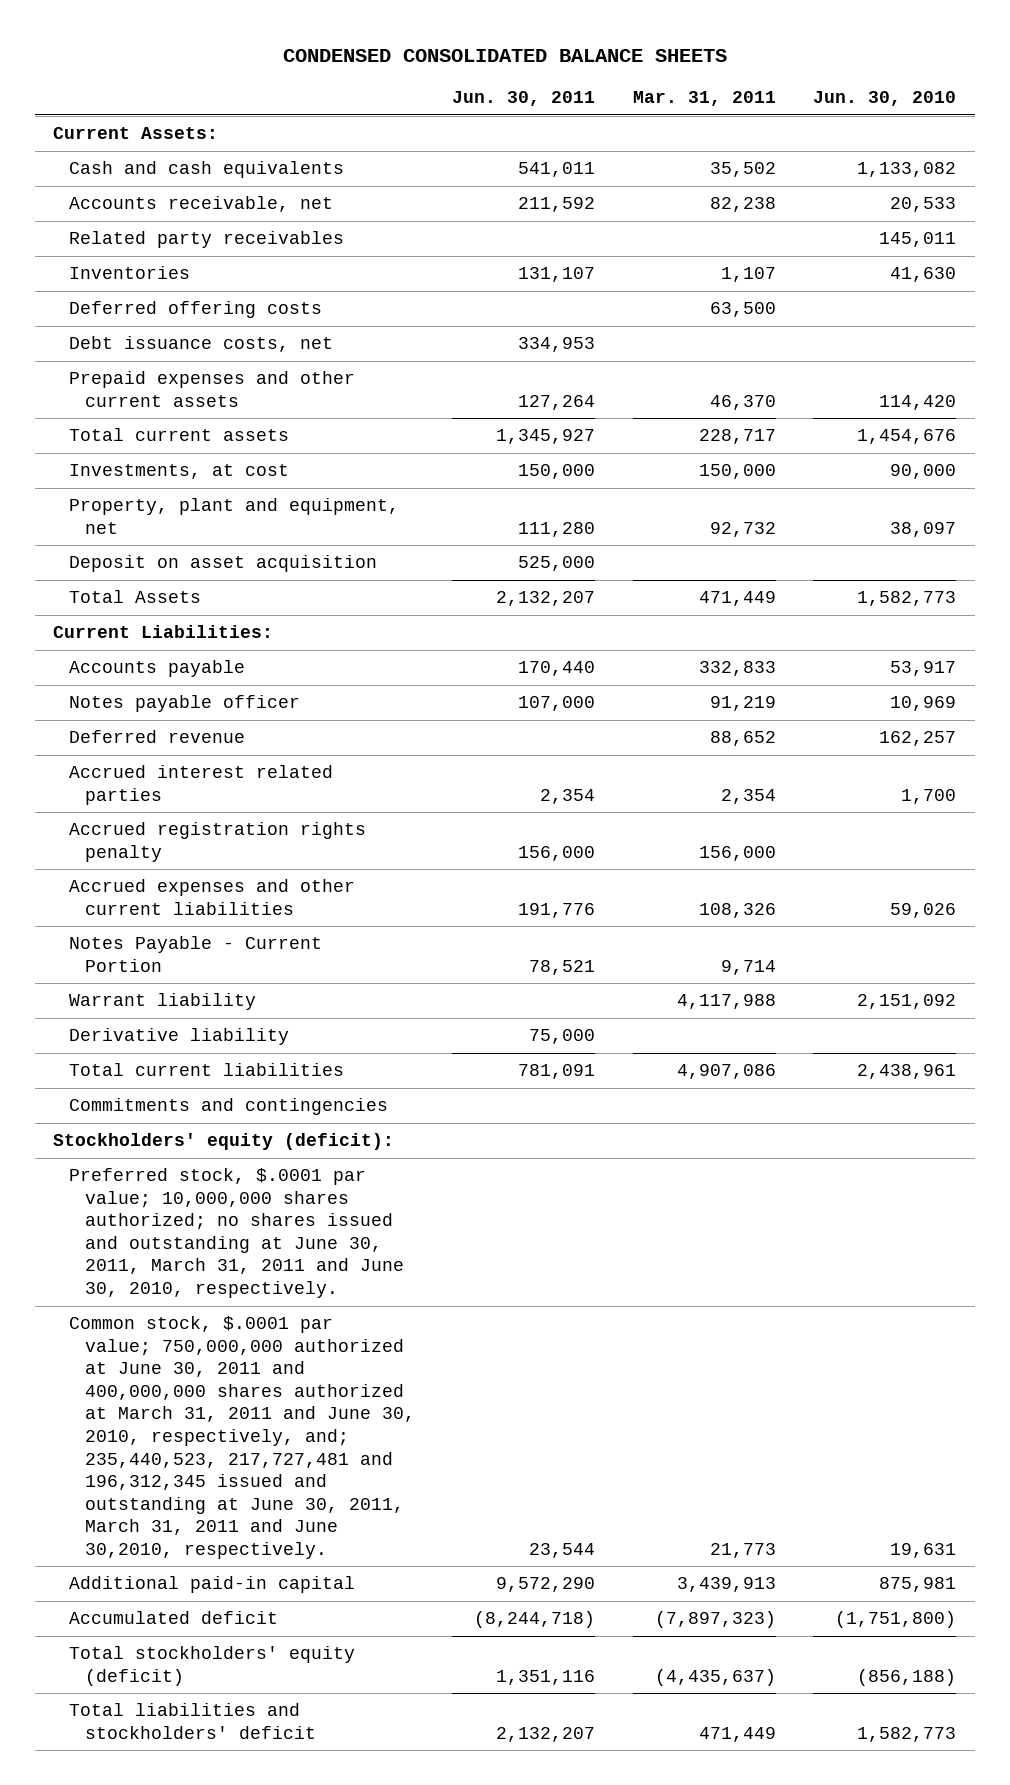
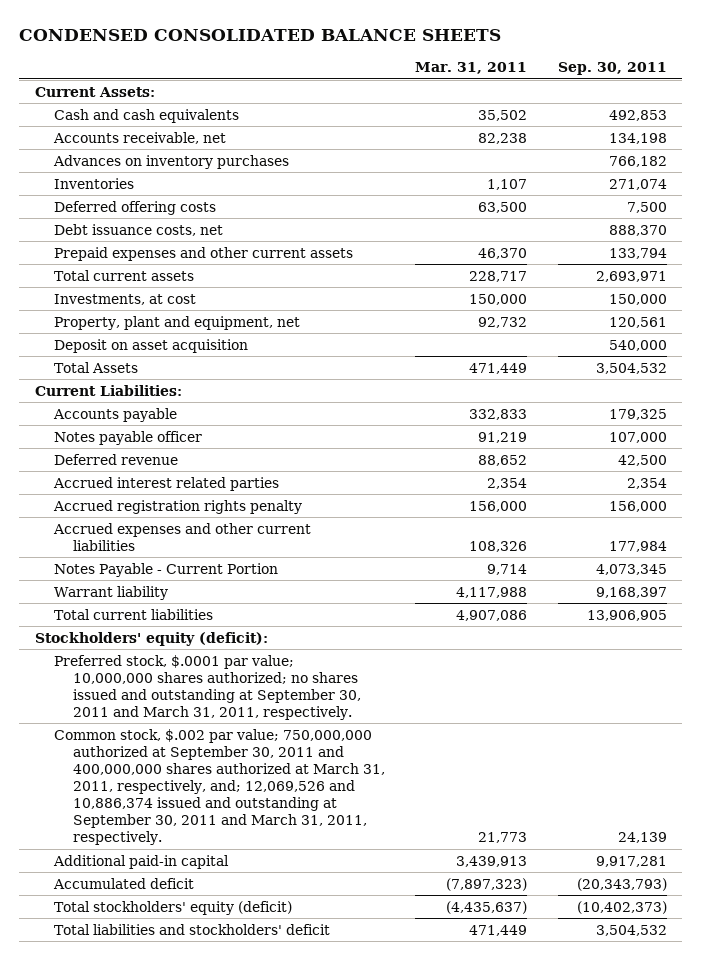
- | Jun. 30, 2011 | Mar. 31, 2011 | Jun. 30, 2010
+ | Mar. 31, 2011 | Sep. 30, 2011
- Related party receivables | | | 145,011
+ Advances on inventory purchases | | 766,182
- Derivative liability | 75,000 | |
- Commitments and contingencies
- Preferred stock, $.0001 par value; 10,000,000 shares authorized; no shares issued and outstanding at June 30, 2011, March 31, 2011 and June 30, 2010, respectively.
- Common stock, $.0001 par value; 750,000,000 authorized at June 30, 2011 and 400,000,000 shares authorized at March 31, 2011 and June 30, 2010, respectively, and; 235,440,523, 217,727,481 and 196,312,345 issued and outstanding at June 30, 2011, March 31, 2011 and June 30,2010, respectively. | 23,544 | 21,773 | 19,631
+ Preferred stock, $.0001 par value; 10,000,000 shares authorized; no shares issued and outstanding at September 30, 2011 and March 31, 2011, respectively.
+ Common stock, $.002 par value; 750,000,000 authorized at September 30, 2011 and 400,000,000 shares authorized at March 31, 2011, respectively, and; 12,069,526 and 10,886,374 issued and outstanding at September 30, 2011 and March 31, 2011, respectively. | 21,773 | 24,139

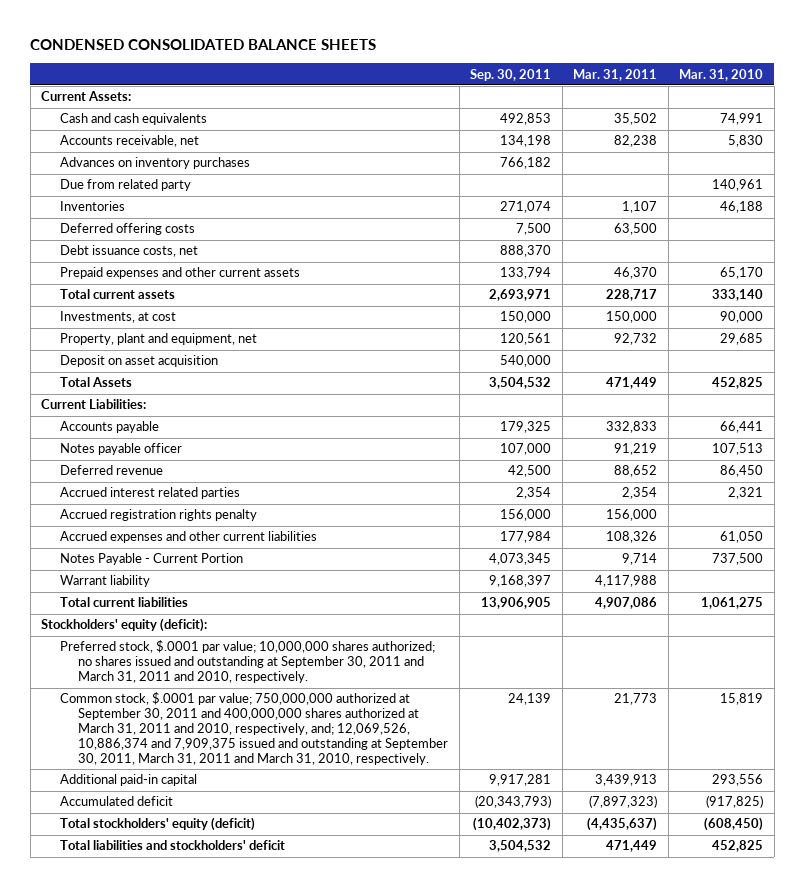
- | Mar. 31, 2011 | Sep. 30, 2011
+ | Sep. 30, 2011 | Mar. 31, 2011 | Mar. 31, 2010
+ Due from related party | | | 140,961
- Preferred stock, $.0001 par value; 10,000,000 shares authorized; no shares issued and outstanding at September 30, 2011 and March 31, 2011, respectively.
- Common stock, $.002 par value; 750,000,000 authorized at September 30, 2011 and 400,000,000 shares authorized at March 31, 2011, respectively, and; 12,069,526 and 10,886,374 issued and outstanding at September 30, 2011 and March 31, 2011, respectively. | 21,773 | 24,139
+ Preferred stock, $.0001 par value; 10,000,000 shares authorized; no shares issued and outstanding at September 30, 2011 and March 31, 2011 and 2010, respectively.
+ Common stock, $.0001 par value; 750,000,000 authorized at September 30, 2011 and 400,000,000 shares authorized at March 31, 2011 and 2010, respectively, and; 12,069,526, 10,886,374 and 7,909,375 issued and outstanding at September 30, 2011, March 31, 2011 and March 31, 2010, respectively. | 24,139 | 21,773 | 15,819

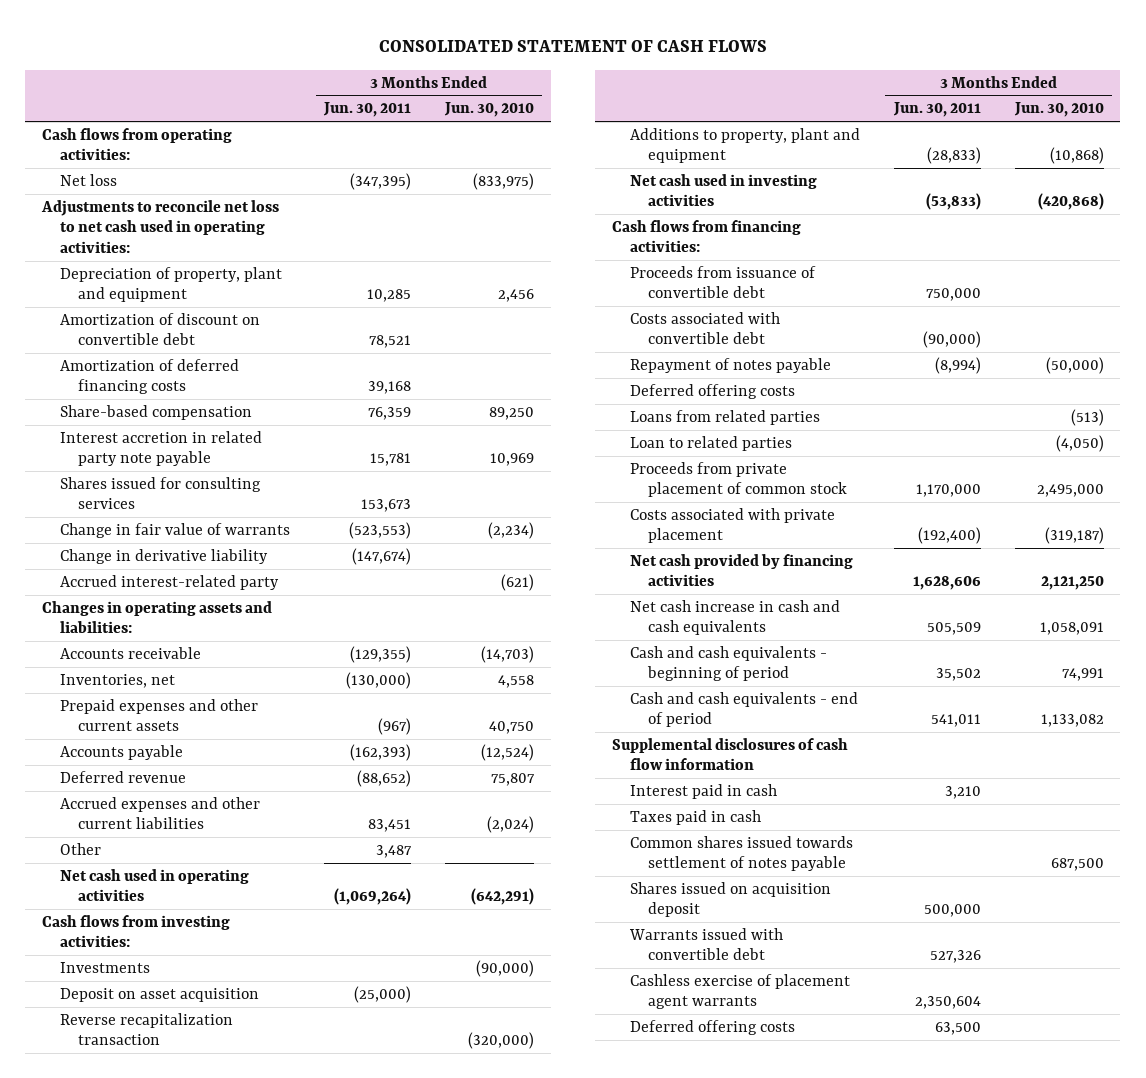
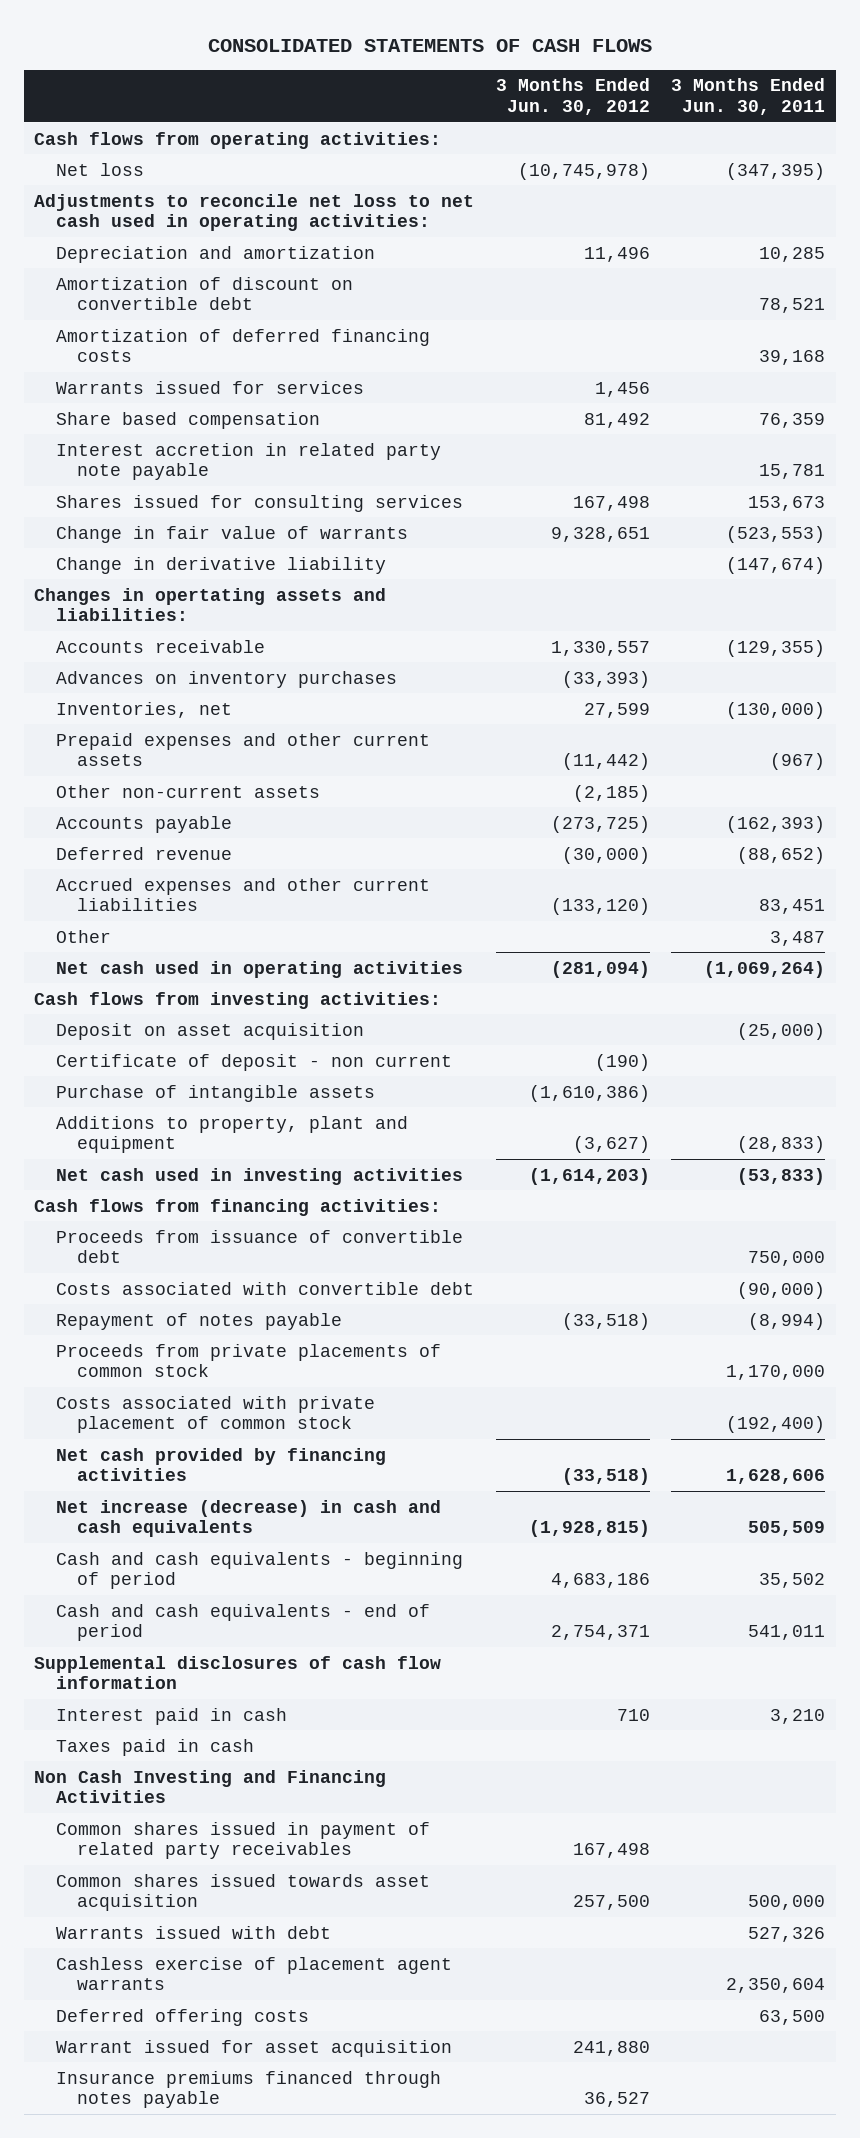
- CONSOLIDATED STATEMENT OF CASH FLOWS
+ CONSOLIDATED STATEMENTS OF CASH FLOWS
- | 3 Months Ended Jun. 30, 2011 | 3 Months Ended Jun. 30, 2010
+ | 3 Months Ended Jun. 30, 2012 | 3 Months Ended Jun. 30, 2011
- Depreciation of property, plant and equipment | 10,285 | 2,456
+ Depreciation and amortization | 11,496 | 10,285
- Share-based compensation | 76,359 | 89,250
+ Warrants issued for services | 1,456 |
+ Share based compensation | 81,492 | 76,359
- Accrued interest-related party | | (621)
- Changes in operating assets and liabilities:
+ Changes in opertating assets and liabilities:
+ Advances on inventory purchases | (33,393) |
+ Other non-current assets | (2,185) |
- Investments | | (90,000)
- Reverse recapitalization transaction | | (320,000)
+ Certificate of deposit - non current | (190) |
+ Purchase of intangible assets | (1,610,386) |
- Deferred offering costs
- Loans from related parties | | (513)
- Loan to related parties | | (4,050)
- Proceeds from private placement of common stock | 1,170,000 | 2,495,000
- Costs associated with private placement | (192,400) | (319,187)
+ Proceeds from private placements of common stock | | 1,170,000
+ Costs associated with private placement of common stock | | (192,400)
- Net cash increase in cash and cash equivalents | 505,509 | 1,058,091
+ Net increase (decrease) in cash and cash equivalents | (1,928,815) | 505,509
- Common shares issued towards settlement of notes payable | | 687,500
- Shares issued on acquisition deposit | 500,000 |
- Warrants issued with convertible debt | 527,326 |
+ Non Cash Investing and Financing Activities
+ Common shares issued in payment of related party receivables | 167,498 |
+ Common shares issued towards asset acquisition | 257,500 | 500,000
+ Warrants issued with debt | | 527,326
+ Warrant issued for asset acquisition | 241,880 |
+ Insurance premiums financed through notes payable | 36,527 |

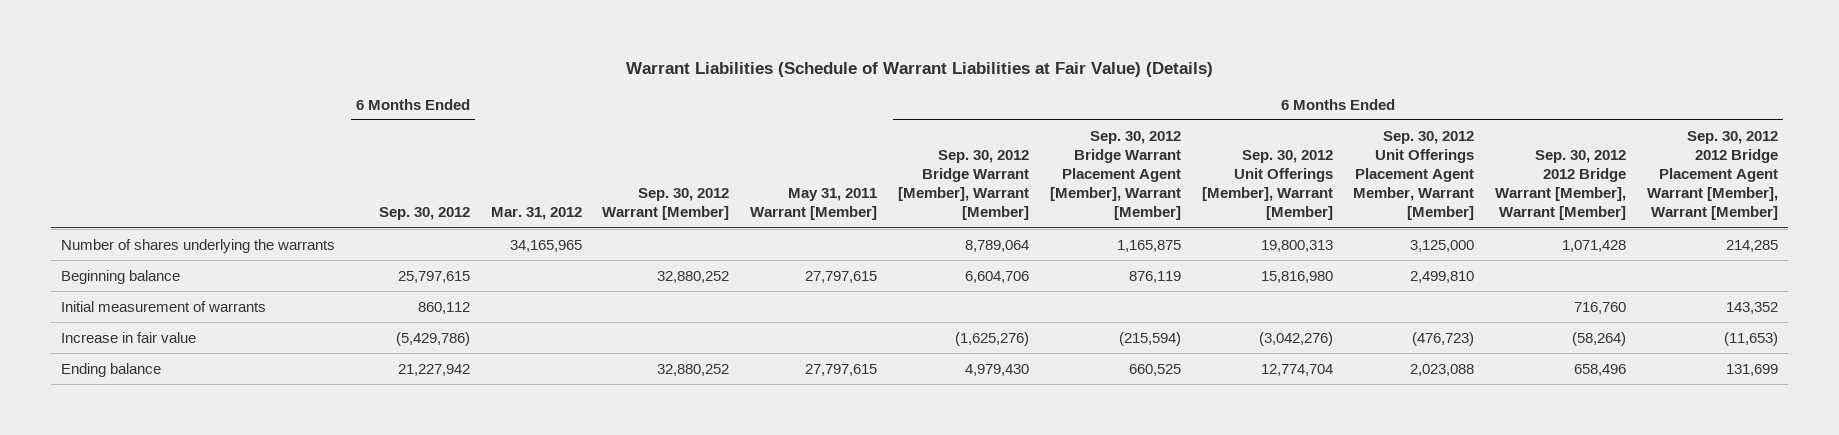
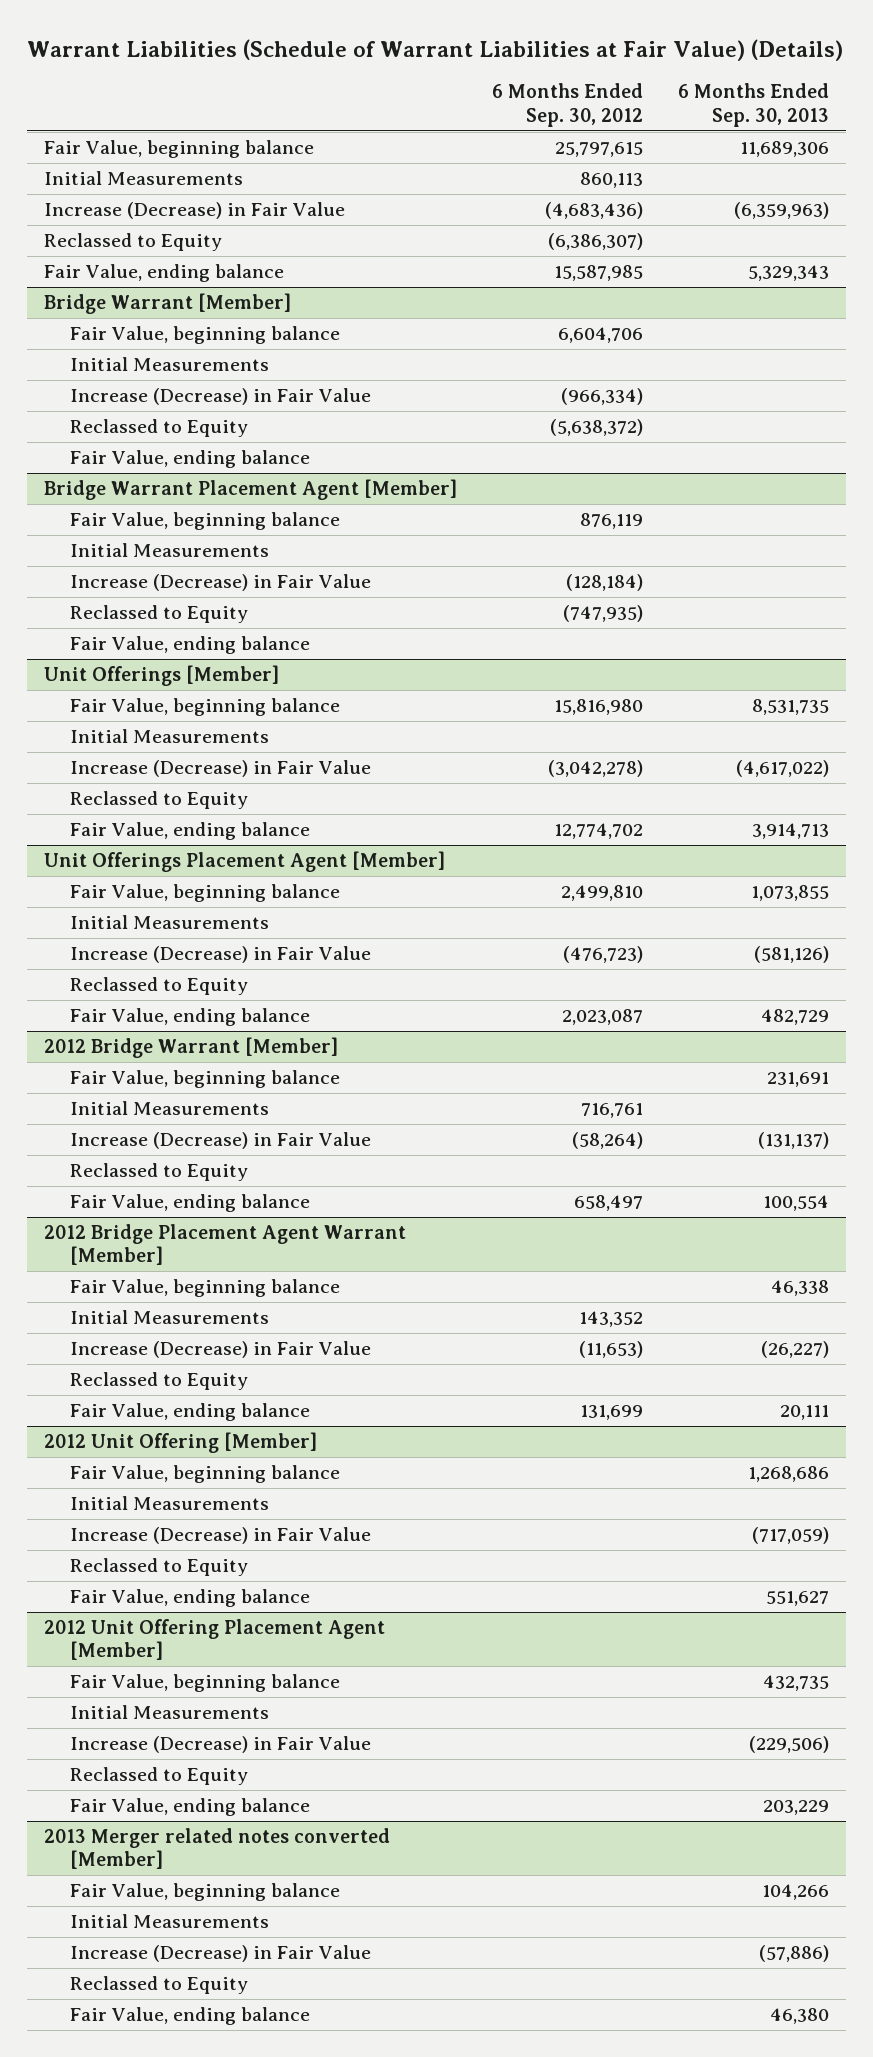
- | 6 Months Ended Sep. 30, 2012 | Mar. 31, 2012 | Sep. 30, 2012 Warrant [Member] | May 31, 2011 Warrant [Member] | 6 Months Ended Sep. 30, 2012 Bridge Warrant [Member], Warrant [Member] | 6 Months Ended Sep. 30, 2012 Bridge Warrant Placement Agent [Member], Warrant [Member] | 6 Months Ended Sep. 30, 2012 Unit Offerings [Member], Warrant [Member] | 6 Months Ended Sep. 30, 2012 Unit Offerings Placement Agent Member, Warrant [Member] | 6 Months Ended Sep. 30, 2012 2012 Bridge Warrant [Member], Warrant [Member] | 6 Months Ended Sep. 30, 2012 2012 Bridge Placement Agent Warrant [Member], Warrant [Member]
+ | 6 Months Ended Sep. 30, 2012 | 6 Months Ended Sep. 30, 2013
- Number of shares underlying the warrants | | 34,165,965 | | | 8,789,064 | 1,165,875 | 19,800,313 | 3,125,000 | 1,071,428 | 214,285
- Beginning balance | 25,797,615 | | 32,880,252 | 27,797,615 | 6,604,706 | 876,119 | 15,816,980 | 2,499,810 | |
- Initial measurement of warrants | 860,112 | | | | | | | | 716,760 | 143,352
- Increase in fair value | (5,429,786) | | | | (1,625,276) | (215,594) | (3,042,276) | (476,723) | (58,264) | (11,653)
- Ending balance | 21,227,942 | | 32,880,252 | 27,797,615 | 4,979,430 | 660,525 | 12,774,704 | 2,023,088 | 658,496 | 131,699
+ Fair Value, beginning balance | 25,797,615 | 11,689,306
+ Initial Measurements | 860,113 |
+ Increase (Decrease) in Fair Value | (4,683,436) | (6,359,963)
+ Reclassed to Equity | (6,386,307) |
+ Fair Value, ending balance | 15,587,985 | 5,329,343
+ Bridge Warrant [Member]
+ Fair Value, beginning balance | 6,604,706 |
+ Initial Measurements
+ Increase (Decrease) in Fair Value | (966,334) |
+ Reclassed to Equity | (5,638,372) |
+ Fair Value, ending balance
+ Bridge Warrant Placement Agent [Member]
+ Fair Value, beginning balance | 876,119 |
+ Initial Measurements
+ Increase (Decrease) in Fair Value | (128,184) |
+ Reclassed to Equity | (747,935) |
+ Fair Value, ending balance
+ Unit Offerings [Member]
+ Fair Value, beginning balance | 15,816,980 | 8,531,735
+ Initial Measurements
+ Increase (Decrease) in Fair Value | (3,042,278) | (4,617,022)
+ Reclassed to Equity
+ Fair Value, ending balance | 12,774,702 | 3,914,713
+ Unit Offerings Placement Agent [Member]
+ Fair Value, beginning balance | 2,499,810 | 1,073,855
+ Initial Measurements
+ Increase (Decrease) in Fair Value | (476,723) | (581,126)
+ Reclassed to Equity
+ Fair Value, ending balance | 2,023,087 | 482,729
+ 2012 Bridge Warrant [Member]
+ Fair Value, beginning balance | | 231,691
+ Initial Measurements | 716,761 |
+ Increase (Decrease) in Fair Value | (58,264) | (131,137)
+ Reclassed to Equity
+ Fair Value, ending balance | 658,497 | 100,554
+ 2012 Bridge Placement Agent Warrant [Member]
+ Fair Value, beginning balance | | 46,338
+ Initial Measurements | 143,352 |
+ Increase (Decrease) in Fair Value | (11,653) | (26,227)
+ Reclassed to Equity
+ Fair Value, ending balance | 131,699 | 20,111
+ 2012 Unit Offering [Member]
+ Fair Value, beginning balance | | 1,268,686
+ Initial Measurements
+ Increase (Decrease) in Fair Value | | (717,059)
+ Reclassed to Equity
+ Fair Value, ending balance | | 551,627
+ 2012 Unit Offering Placement Agent [Member]
+ Fair Value, beginning balance | | 432,735
+ Initial Measurements
+ Increase (Decrease) in Fair Value | | (229,506)
+ Reclassed to Equity
+ Fair Value, ending balance | | 203,229
+ 2013 Merger related notes converted [Member]
+ Fair Value, beginning balance | | 104,266
+ Initial Measurements
+ Increase (Decrease) in Fair Value | | (57,886)
+ Reclassed to Equity
+ Fair Value, ending balance | | 46,380

